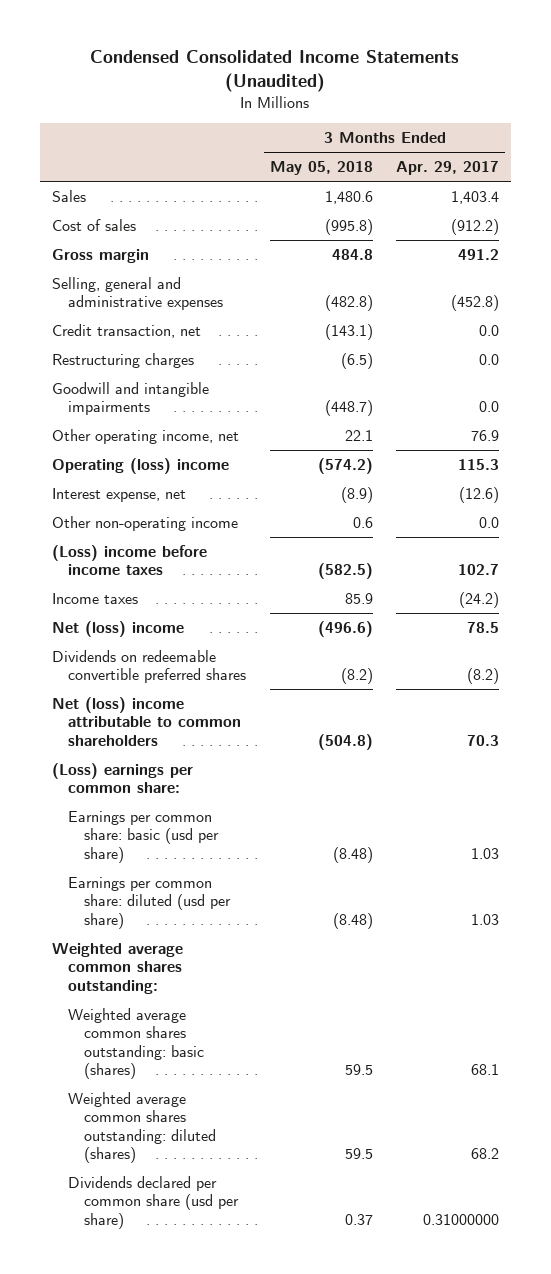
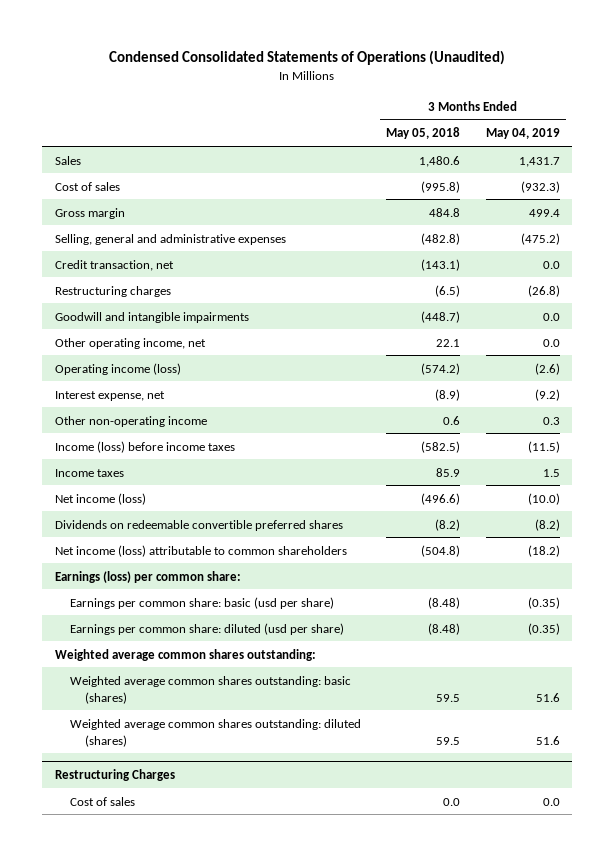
- Condensed Consolidated Income Statements (Unaudited)
+ Condensed Consolidated Statements of Operations (Unaudited)
- | 3 Months Ended May 05, 2018 | 3 Months Ended Apr. 29, 2017
+ | 3 Months Ended May 05, 2018 | 3 Months Ended May 04, 2019
- Operating (loss) income | (574.2) | 115.3
+ Operating income (loss) | (574.2) | (2.6)
- (Loss) income before income taxes | (582.5) | 102.7
+ Income (loss) before income taxes | (582.5) | (11.5)
- Net (loss) income | (496.6) | 78.5
+ Net income (loss) | (496.6) | (10.0)
- Net (loss) income attributable to common shareholders | (504.8) | 70.3
- (Loss) earnings per common share:
+ Net income (loss) attributable to common shareholders | (504.8) | (18.2)
+ Earnings (loss) per common share:
- Dividends declared per common share (usd per share) | 0.37 | 0.31000000
+ Restructuring Charges
+ Cost of sales | 0.0 | 0.0

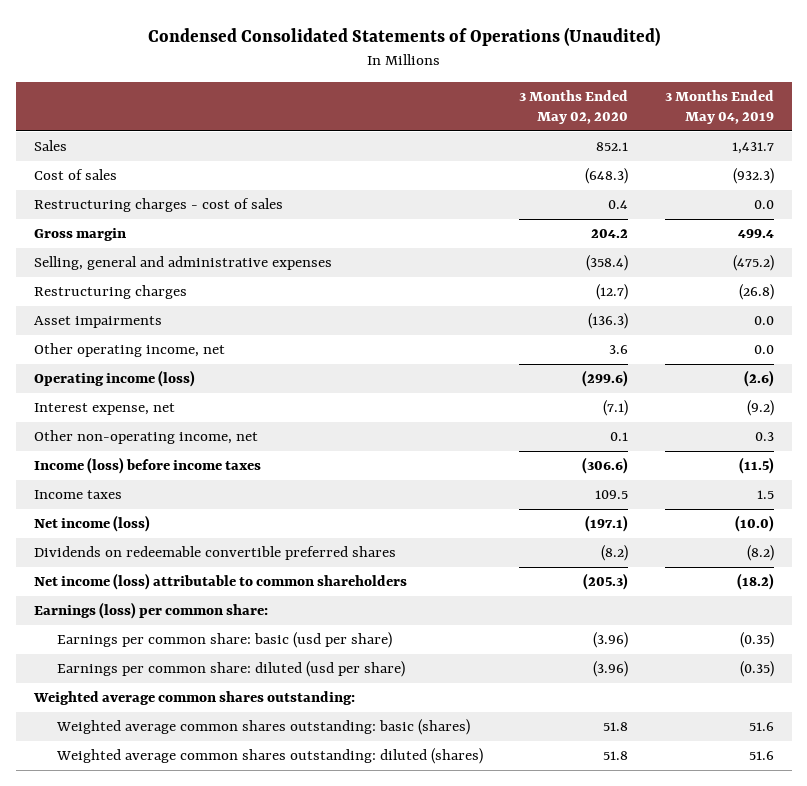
- | 3 Months Ended May 05, 2018 | 3 Months Ended May 04, 2019
+ | 3 Months Ended May 02, 2020 | 3 Months Ended May 04, 2019
+ Restructuring charges - cost of sales | 0.4 | 0.0
- Credit transaction, net | (143.1) | 0.0
- Goodwill and intangible impairments | (448.7) | 0.0
+ Asset impairments | (136.3) | 0.0
- Other non-operating income | 0.6 | 0.3
+ Other non-operating income, net | 0.1 | 0.3
- Restructuring Charges
- Cost of sales | 0.0 | 0.0

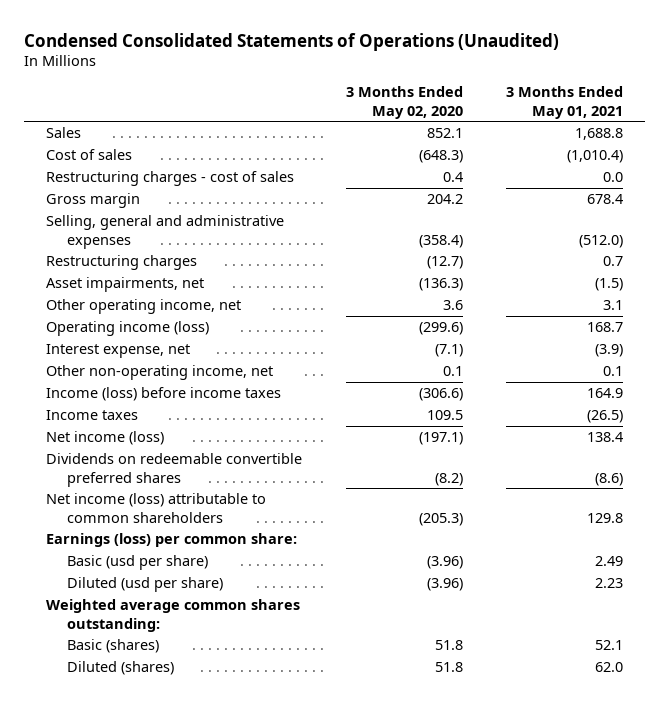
- | 3 Months Ended May 02, 2020 | 3 Months Ended May 04, 2019
+ | 3 Months Ended May 02, 2020 | 3 Months Ended May 01, 2021
- Asset impairments | (136.3) | 0.0
+ Asset impairments, net | (136.3) | (1.5)
- Earnings per common share: basic (usd per share) | (3.96) | (0.35)
- Earnings per common share: diluted (usd per share) | (3.96) | (0.35)
+ Basic (usd per share) | (3.96) | 2.49
+ Diluted (usd per share) | (3.96) | 2.23
- Weighted average common shares outstanding: basic (shares) | 51.8 | 51.6
- Weighted average common shares outstanding: diluted (shares) | 51.8 | 51.6
+ Basic (shares) | 51.8 | 52.1
+ Diluted (shares) | 51.8 | 62.0

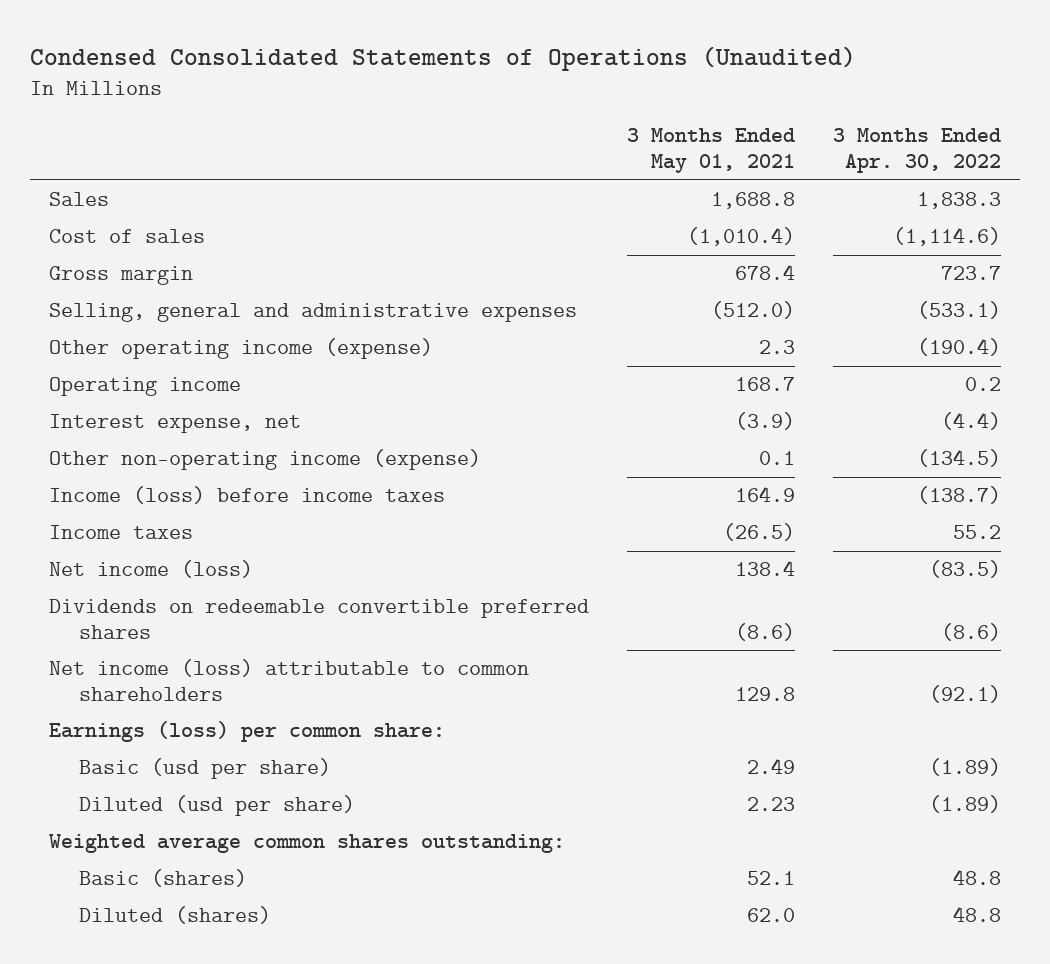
- | 3 Months Ended May 02, 2020 | 3 Months Ended May 01, 2021
+ | 3 Months Ended May 01, 2021 | 3 Months Ended Apr. 30, 2022
- Restructuring charges - cost of sales | 0.4 | 0.0
- Restructuring charges | (12.7) | 0.7
- Asset impairments, net | (136.3) | (1.5)
- Other operating income, net | 3.6 | 3.1
- Operating income (loss) | (299.6) | 168.7
+ Other operating income (expense) | 2.3 | (190.4)
+ Operating income | 168.7 | 0.2
- Other non-operating income, net | 0.1 | 0.1
+ Other non-operating income (expense) | 0.1 | (134.5)

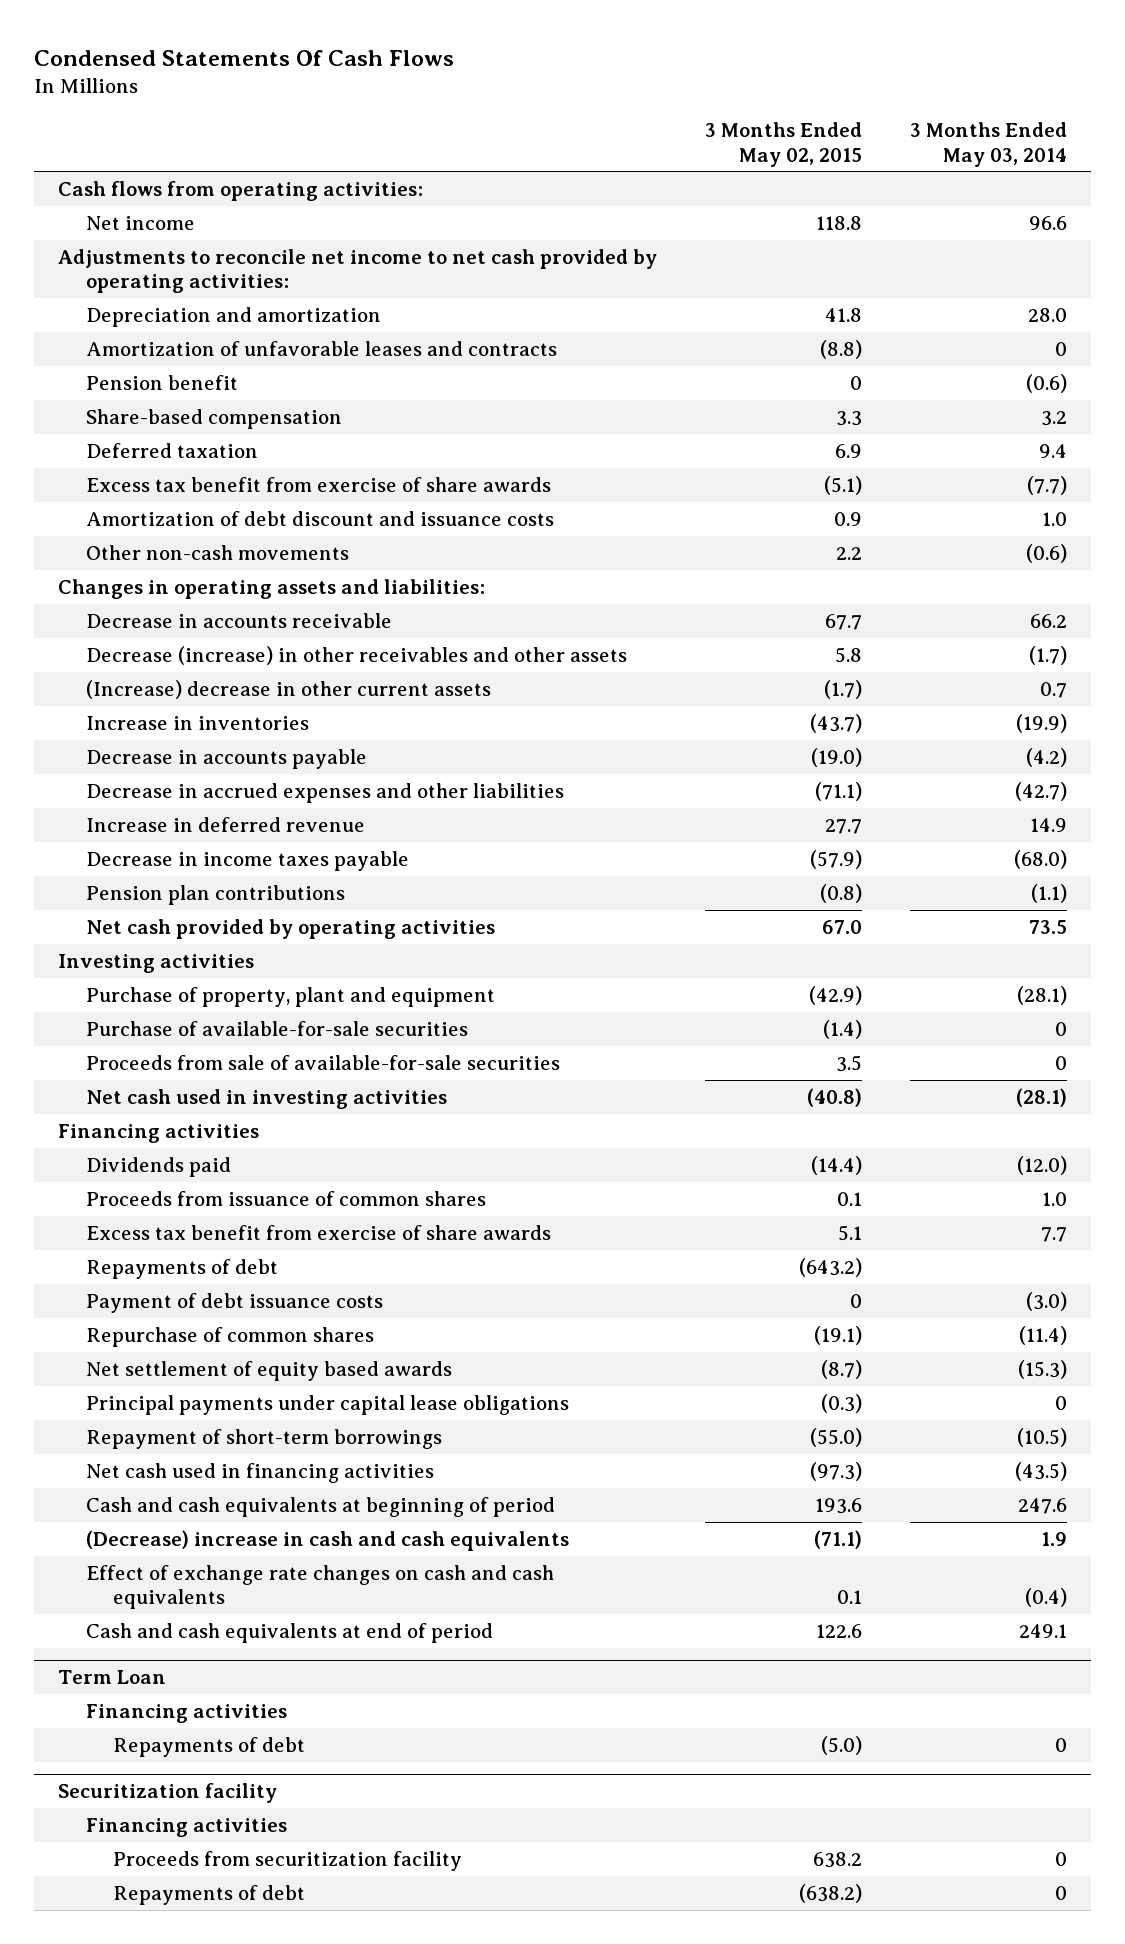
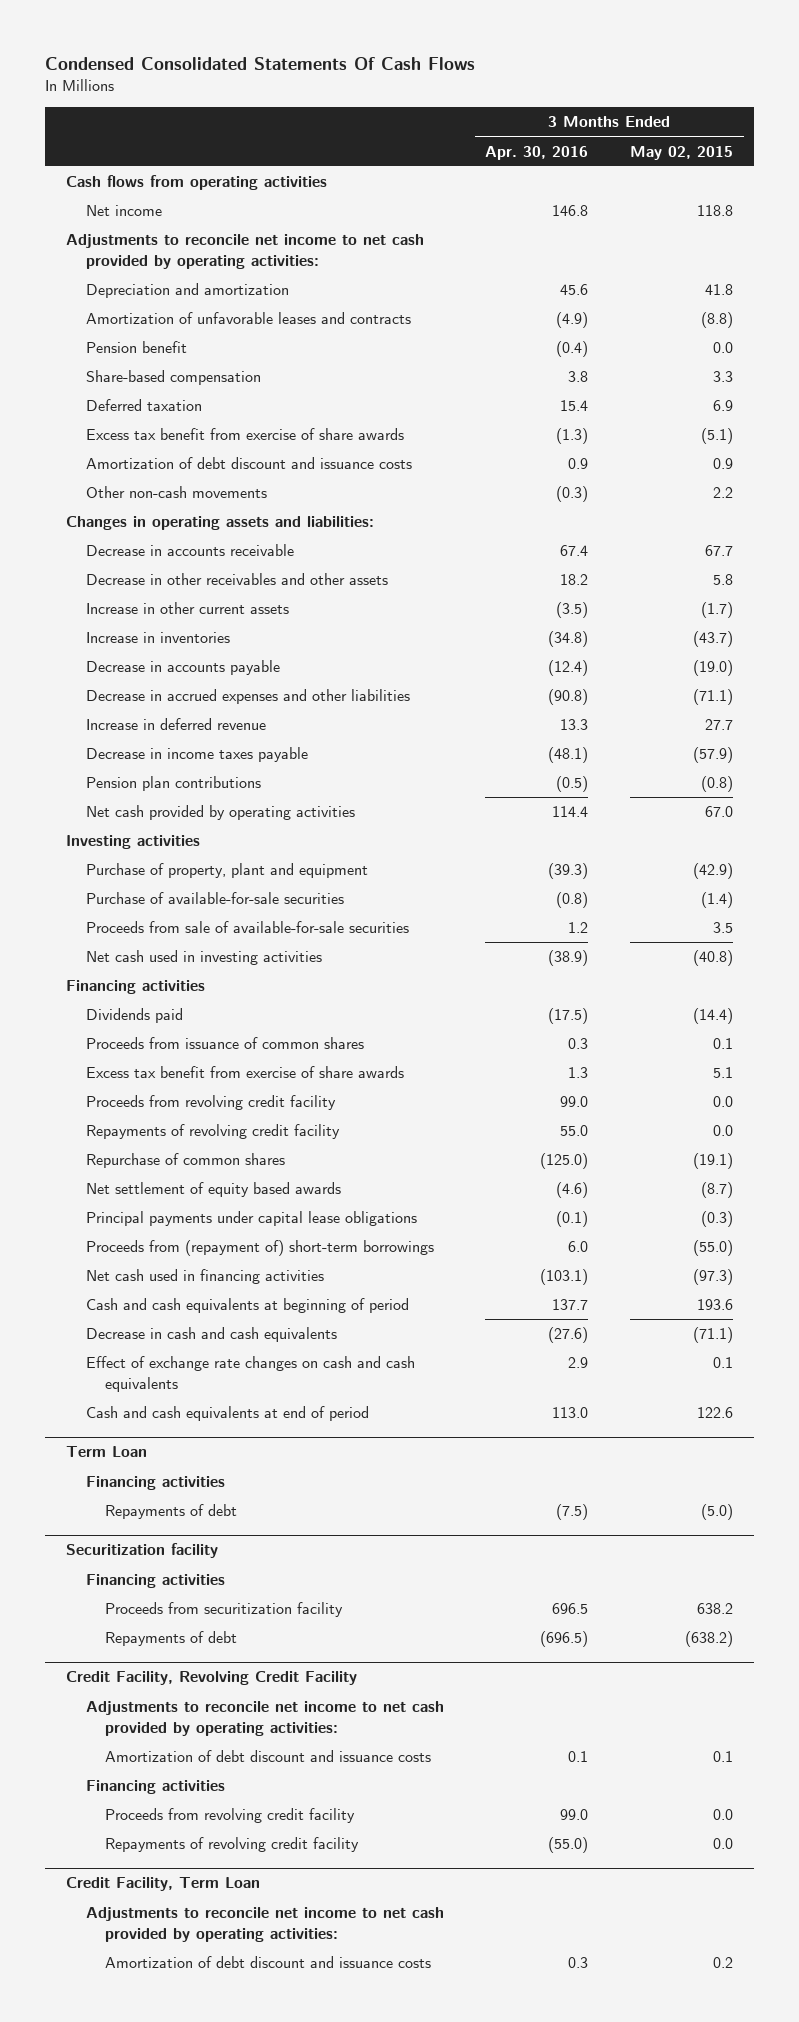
- Condensed Statements Of Cash Flows
+ Condensed Consolidated Statements Of Cash Flows
- | 3 Months Ended May 02, 2015 | 3 Months Ended May 03, 2014
+ | 3 Months Ended Apr. 30, 2016 | 3 Months Ended May 02, 2015
- Cash flows from operating activities:
+ Cash flows from operating activities
- Pension benefit | 0 | (0.6)
+ Pension benefit | (0.4) | 0.0
- Decrease (increase) in other receivables and other assets | 5.8 | (1.7)
- (Increase) decrease in other current assets | (1.7) | 0.7
+ Decrease in other receivables and other assets | 18.2 | 5.8
+ Increase in other current assets | (3.5) | (1.7)
- Repayments of debt | (643.2) |
- Payment of debt issuance costs | 0 | (3.0)
+ Proceeds from revolving credit facility | 99.0 | 0.0
+ Repayments of revolving credit facility | 55.0 | 0.0
- Repayment of short-term borrowings | (55.0) | (10.5)
+ Proceeds from (repayment of) short-term borrowings | 6.0 | (55.0)
- (Decrease) increase in cash and cash equivalents | (71.1) | 1.9
+ Decrease in cash and cash equivalents | (27.6) | (71.1)
+ Credit Facility, Revolving Credit Facility
+ Adjustments to reconcile net income to net cash provided by operating activities:
+ Amortization of debt discount and issuance costs | 0.1 | 0.1
+ Financing activities
+ Proceeds from revolving credit facility | 99.0 | 0.0
+ Repayments of revolving credit facility | (55.0) | 0.0
+ Credit Facility, Term Loan
+ Adjustments to reconcile net income to net cash provided by operating activities:
+ Amortization of debt discount and issuance costs | 0.3 | 0.2

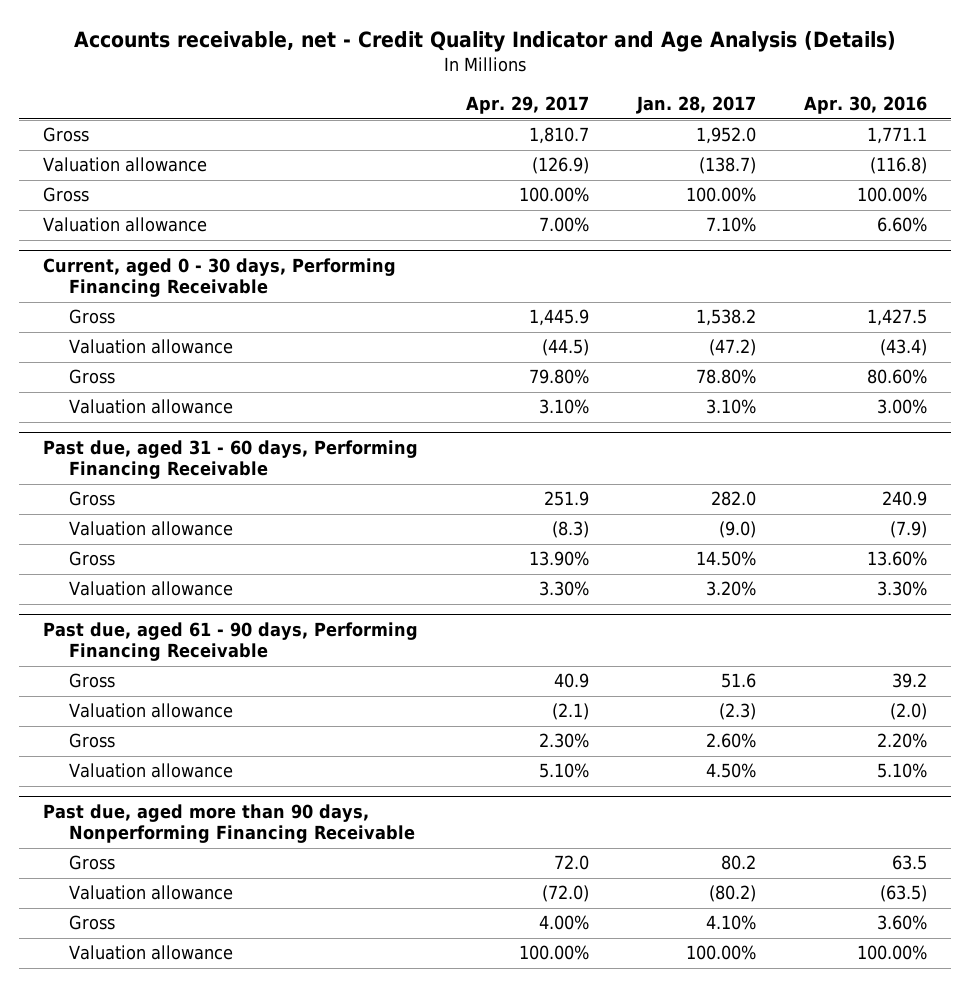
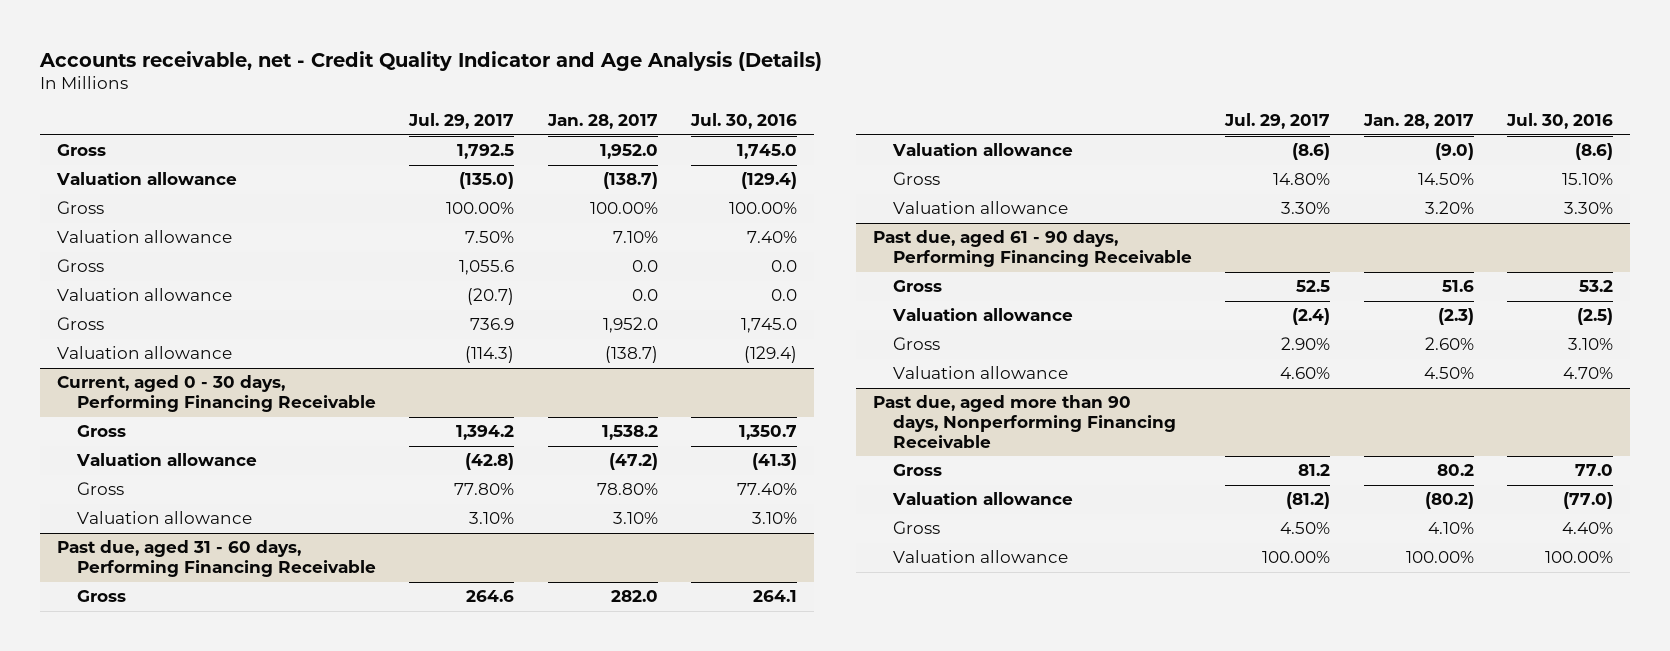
- | Apr. 29, 2017 | Jan. 28, 2017 | Apr. 30, 2016
+ | Jul. 29, 2017 | Jan. 28, 2017 | Jul. 30, 2016
+ Gross | 1,055.6 | 0.0 | 0.0
+ Valuation allowance | (20.7) | 0.0 | 0.0
+ Gross | 736.9 | 1,952.0 | 1,745.0
+ Valuation allowance | (114.3) | (138.7) | (129.4)

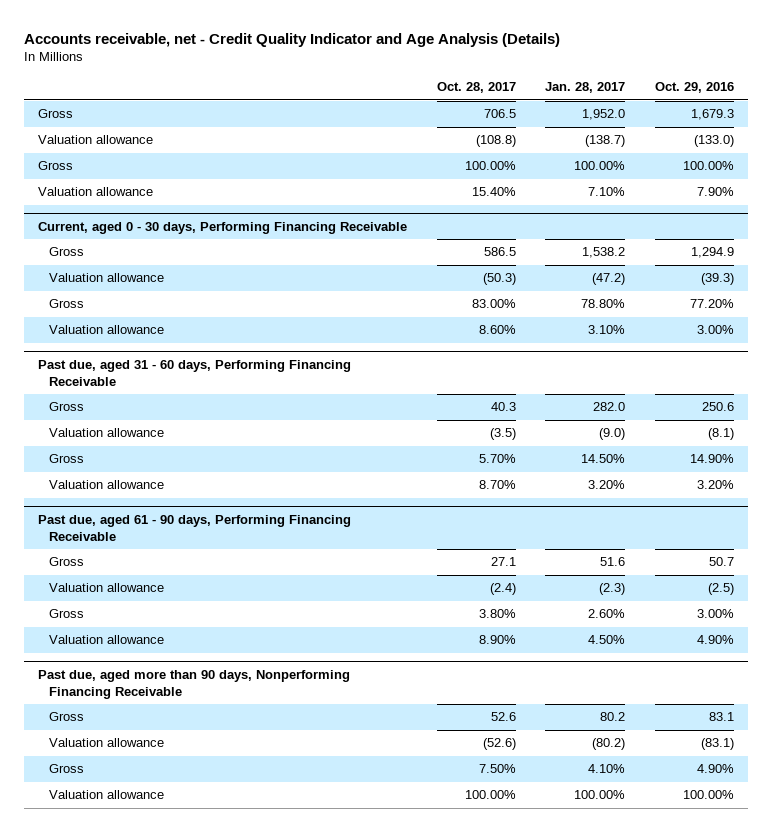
- | Jul. 29, 2017 | Jan. 28, 2017 | Jul. 30, 2016
+ | Oct. 28, 2017 | Jan. 28, 2017 | Oct. 29, 2016
- Gross | 1,055.6 | 0.0 | 0.0
- Valuation allowance | (20.7) | 0.0 | 0.0
- Gross | 736.9 | 1,952.0 | 1,745.0
- Valuation allowance | (114.3) | (138.7) | (129.4)

